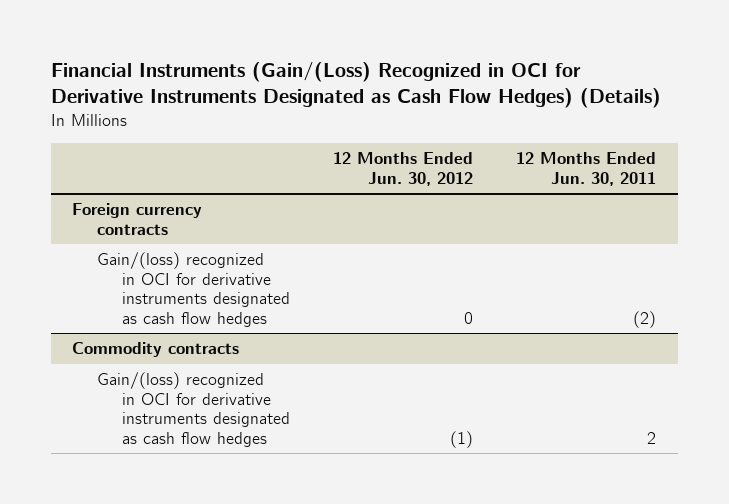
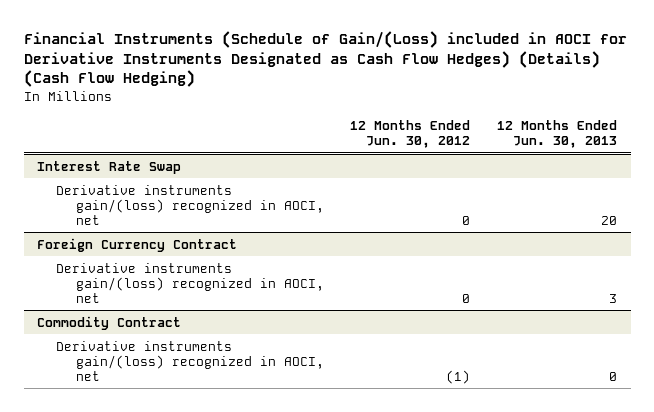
- Financial Instruments (Gain/(Loss) Recognized in OCI for Derivative Instruments Designated as Cash Flow Hedges) (Details)
+ Financial Instruments (Schedule of Gain/(Loss) included in AOCI for Derivative Instruments Designated as Cash Flow Hedges) (Details) (Cash Flow Hedging)
- | 12 Months Ended Jun. 30, 2012 | 12 Months Ended Jun. 30, 2011
+ | 12 Months Ended Jun. 30, 2012 | 12 Months Ended Jun. 30, 2013
- Foreign currency contracts
- Gain/(loss) recognized in OCI for derivative instruments designated as cash flow hedges | 0 | (2)
- Commodity contracts
- Gain/(loss) recognized in OCI for derivative instruments designated as cash flow hedges | (1) | 2
+ Interest Rate Swap
+ Derivative instruments gain/(loss) recognized in AOCI, net | 0 | 20
+ Foreign Currency Contract
+ Derivative instruments gain/(loss) recognized in AOCI, net | 0 | 3
+ Commodity Contract
+ Derivative instruments gain/(loss) recognized in AOCI, net | (1) | 0

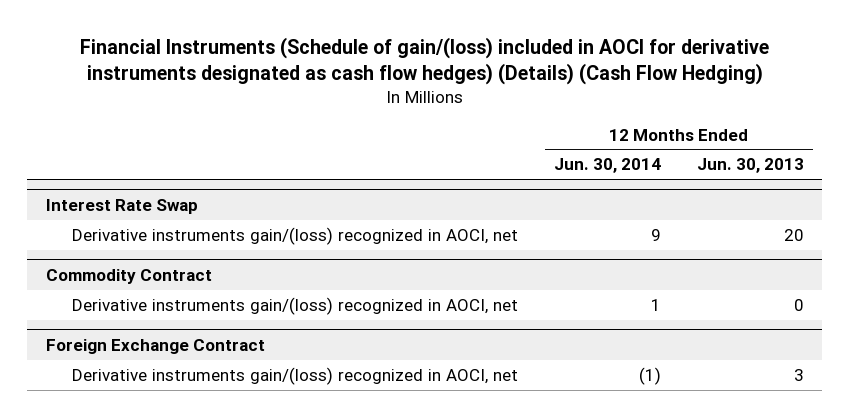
- Financial Instruments (Schedule of Gain/(Loss) included in AOCI for Derivative Instruments Designated as Cash Flow Hedges) (Details) (Cash Flow Hedging)
+ Financial Instruments (Schedule of gain/(loss) included in AOCI for derivative instruments designated as cash flow hedges) (Details) (Cash Flow Hedging)
- | 12 Months Ended Jun. 30, 2012 | 12 Months Ended Jun. 30, 2013
+ | 12 Months Ended Jun. 30, 2014 | 12 Months Ended Jun. 30, 2013
- Foreign Currency Contract
- Derivative instruments gain/(loss) recognized in AOCI, net | 0 | 3
+ Foreign Exchange Contract
+ Derivative instruments gain/(loss) recognized in AOCI, net | (1) | 3

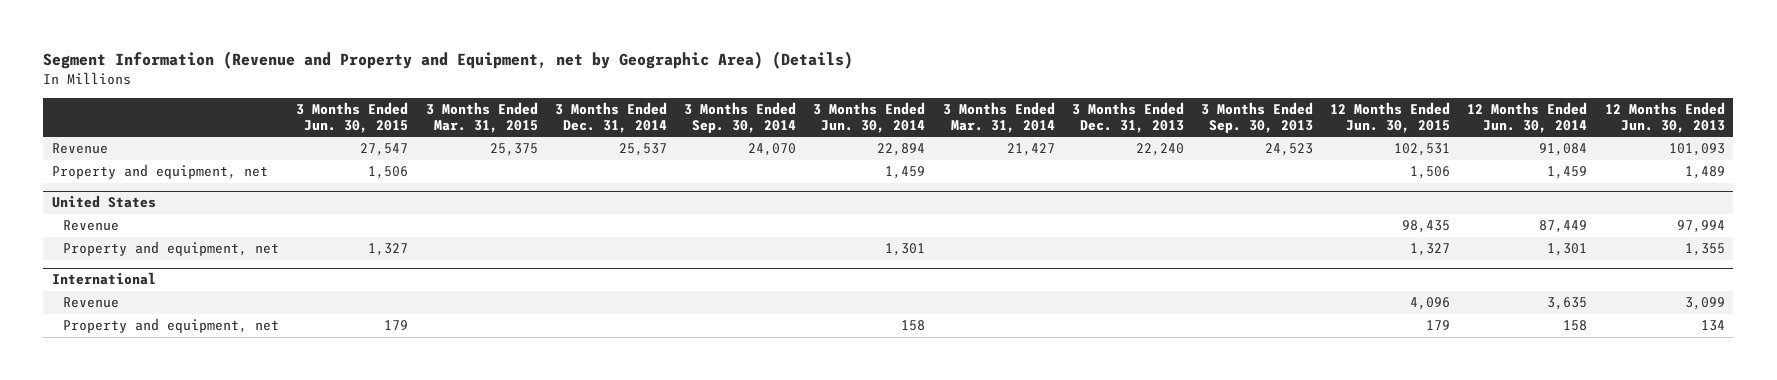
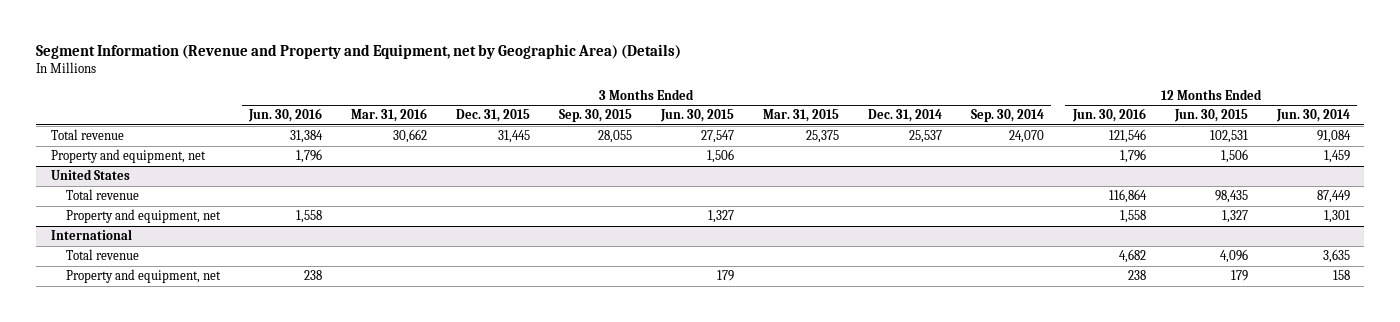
- | 3 Months Ended Jun. 30, 2015 | 3 Months Ended Mar. 31, 2015 | 3 Months Ended Dec. 31, 2014 | 3 Months Ended Sep. 30, 2014 | 3 Months Ended Jun. 30, 2014 | 3 Months Ended Mar. 31, 2014 | 3 Months Ended Dec. 31, 2013 | 3 Months Ended Sep. 30, 2013 | 12 Months Ended Jun. 30, 2015 | 12 Months Ended Jun. 30, 2014 | 12 Months Ended Jun. 30, 2013
+ | 3 Months Ended Jun. 30, 2016 | 3 Months Ended Mar. 31, 2016 | 3 Months Ended Dec. 31, 2015 | 3 Months Ended Sep. 30, 2015 | 3 Months Ended Jun. 30, 2015 | 3 Months Ended Mar. 31, 2015 | 3 Months Ended Dec. 31, 2014 | 3 Months Ended Sep. 30, 2014 | 12 Months Ended Jun. 30, 2016 | 12 Months Ended Jun. 30, 2015 | 12 Months Ended Jun. 30, 2014
- Revenue | 27,547 | 25,375 | 25,537 | 24,070 | 22,894 | 21,427 | 22,240 | 24,523 | 102,531 | 91,084 | 101,093
+ Total revenue | 31,384 | 30,662 | 31,445 | 28,055 | 27,547 | 25,375 | 25,537 | 24,070 | 121,546 | 102,531 | 91,084
@ United States
- Revenue | | | | | | | | | 98,435 | 87,449 | 97,994
+ Total revenue | | | | | | | | | 116,864 | 98,435 | 87,449
@ International
- Revenue | | | | | | | | | 4,096 | 3,635 | 3,099
+ Total revenue | | | | | | | | | 4,682 | 4,096 | 3,635

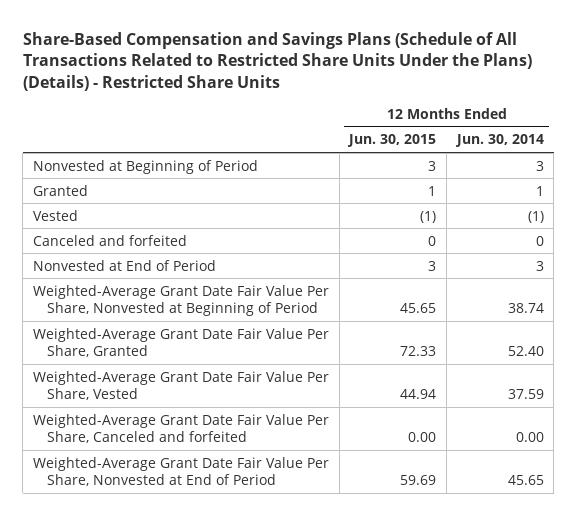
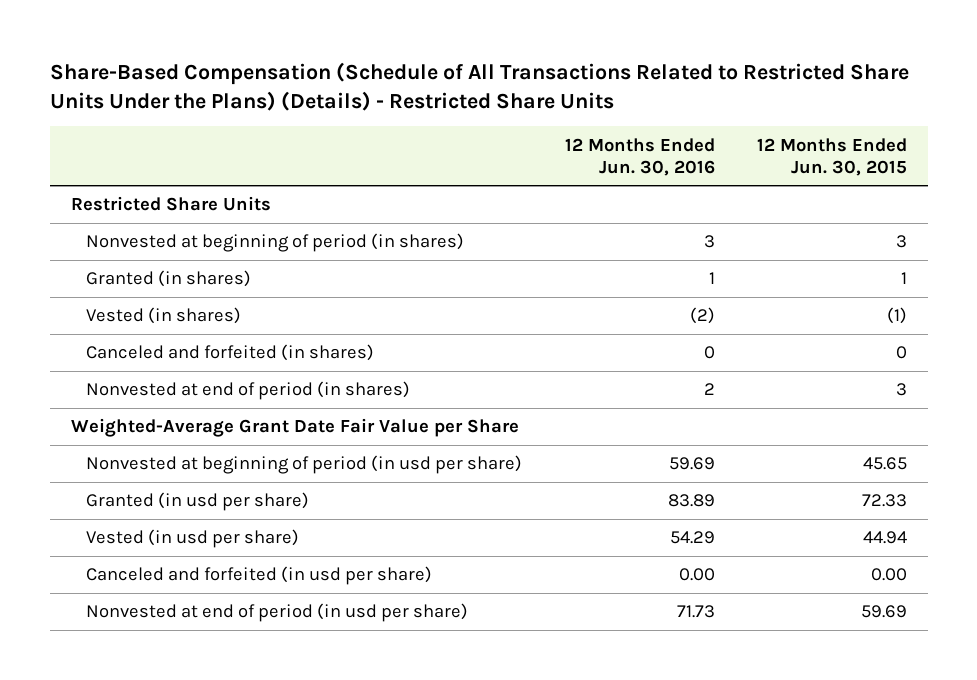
- Share-Based Compensation and Savings Plans (Schedule of All Transactions Related to Restricted Share Units Under the Plans) (Details) - Restricted Share Units
+ Share-Based Compensation (Schedule of All Transactions Related to Restricted Share Units Under the Plans) (Details) - Restricted Share Units
- | 12 Months Ended Jun. 30, 2015 | 12 Months Ended Jun. 30, 2014
+ | 12 Months Ended Jun. 30, 2016 | 12 Months Ended Jun. 30, 2015
- Nonvested at Beginning of Period | 3 | 3
- Granted | 1 | 1
- Vested | (1) | (1)
- Canceled and forfeited | 0 | 0
- Nonvested at End of Period | 3 | 3
- Weighted-Average Grant Date Fair Value Per Share, Nonvested at Beginning of Period | 45.65 | 38.74
- Weighted-Average Grant Date Fair Value Per Share, Granted | 72.33 | 52.40
- Weighted-Average Grant Date Fair Value Per Share, Vested | 44.94 | 37.59
- Weighted-Average Grant Date Fair Value Per Share, Canceled and forfeited | 0.00 | 0.00
- Weighted-Average Grant Date Fair Value Per Share, Nonvested at End of Period | 59.69 | 45.65
+ Restricted Share Units
+ Nonvested at beginning of period (in shares) | 3 | 3
+ Granted (in shares) | 1 | 1
+ Vested (in shares) | (2) | (1)
+ Canceled and forfeited (in shares) | 0 | 0
+ Nonvested at end of period (in shares) | 2 | 3
+ Weighted-Average Grant Date Fair Value per Share
+ Nonvested at beginning of period (in usd per share) | 59.69 | 45.65
+ Granted (in usd per share) | 83.89 | 72.33
+ Vested (in usd per share) | 54.29 | 44.94
+ Canceled and forfeited (in usd per share) | 0.00 | 0.00
+ Nonvested at end of period (in usd per share) | 71.73 | 59.69

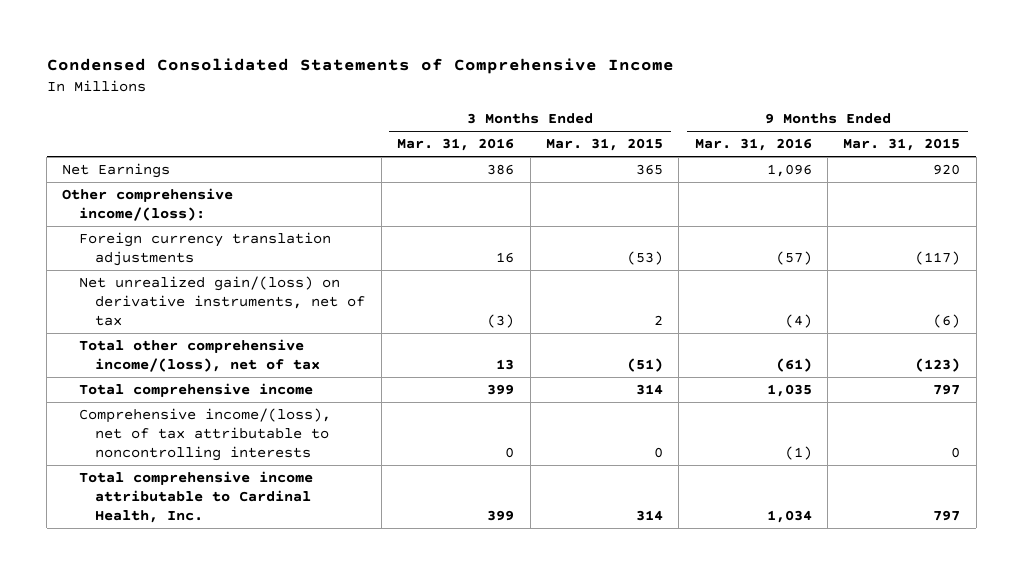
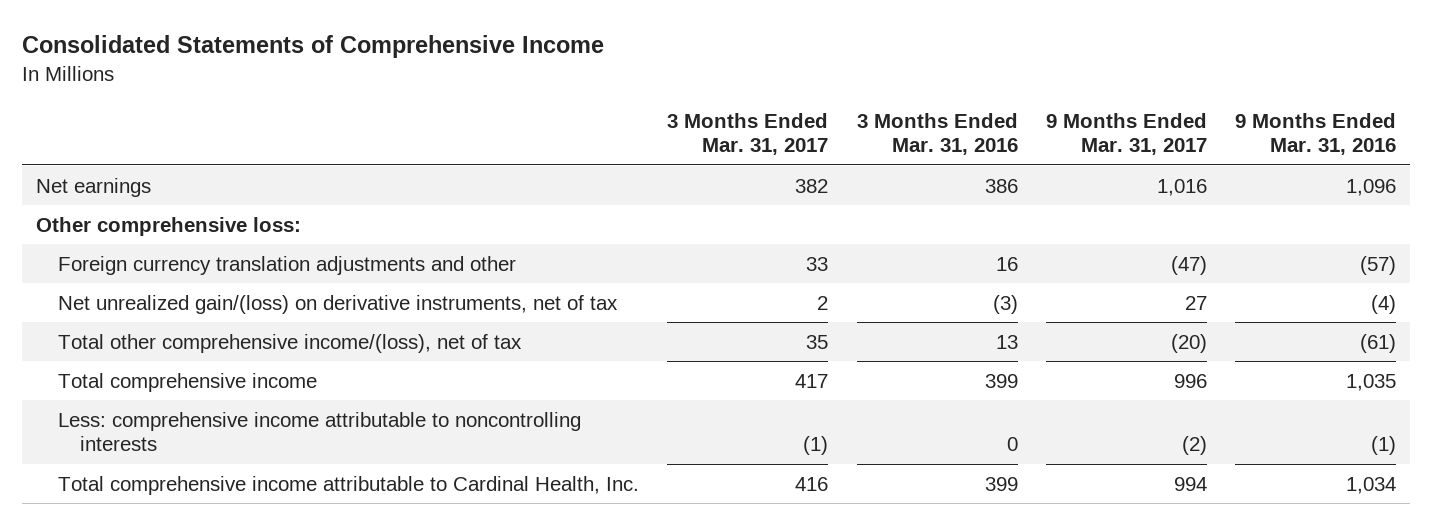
- Condensed Consolidated Statements of Comprehensive Income
+ Consolidated Statements of Comprehensive Income
- | 3 Months Ended Mar. 31, 2016 | 3 Months Ended Mar. 31, 2015 | 9 Months Ended Mar. 31, 2016 | 9 Months Ended Mar. 31, 2015
+ | 3 Months Ended Mar. 31, 2017 | 3 Months Ended Mar. 31, 2016 | 9 Months Ended Mar. 31, 2017 | 9 Months Ended Mar. 31, 2016
- Net Earnings | 386 | 365 | 1,096 | 920
- Other comprehensive income/(loss):
- Foreign currency translation adjustments | 16 | (53) | (57) | (117)
+ Net earnings | 382 | 386 | 1,016 | 1,096
+ Other comprehensive loss:
+ Foreign currency translation adjustments and other | 33 | 16 | (47) | (57)
- Comprehensive income/(loss), net of tax attributable to noncontrolling interests | 0 | 0 | (1) | 0
+ Less: comprehensive income attributable to noncontrolling interests | (1) | 0 | (2) | (1)

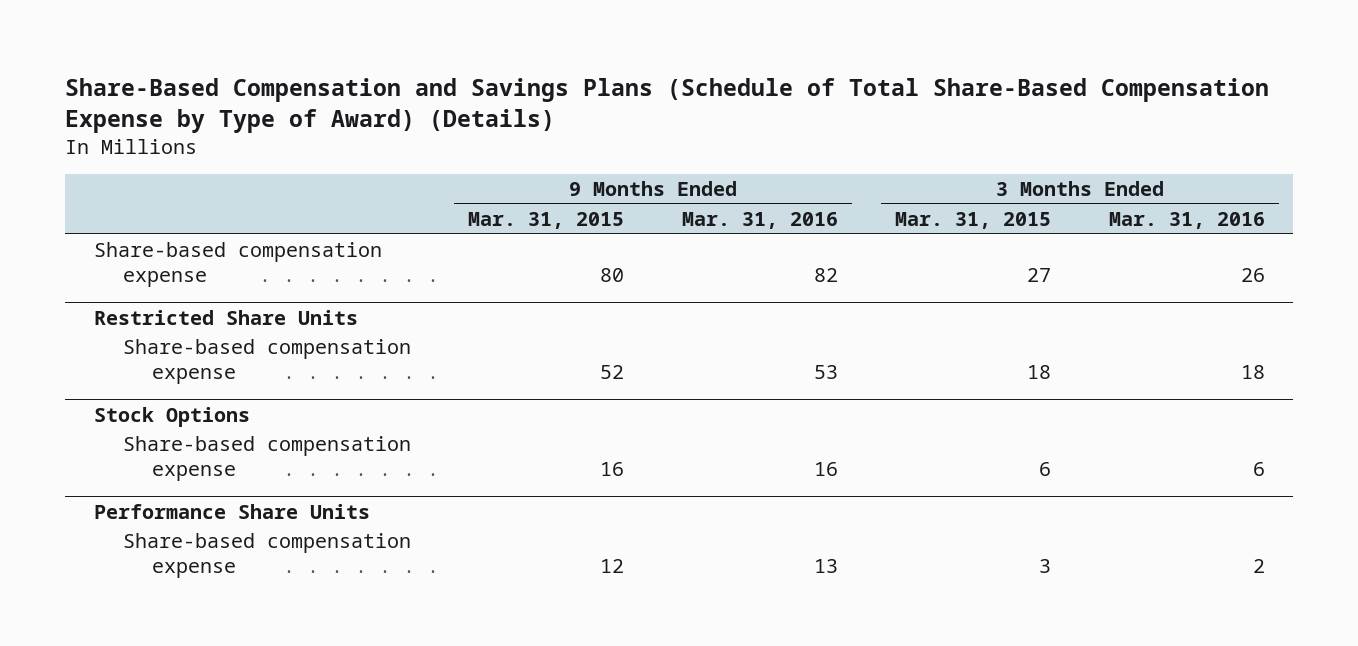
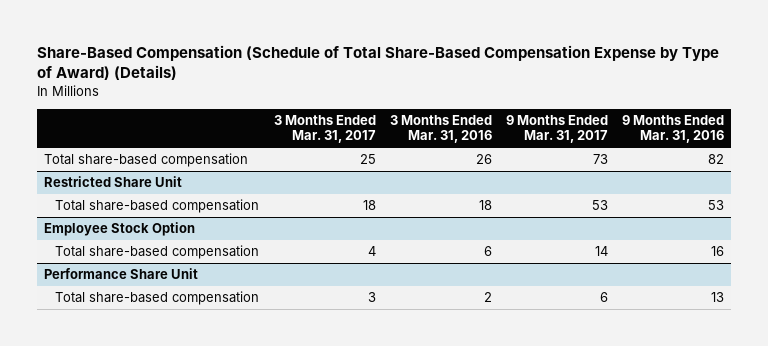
- Share-Based Compensation and Savings Plans (Schedule of Total Share-Based Compensation Expense by Type of Award) (Details)
+ Share-Based Compensation (Schedule of Total Share-Based Compensation Expense by Type of Award) (Details)
- | 9 Months Ended Mar. 31, 2015 | 9 Months Ended Mar. 31, 2016 | 3 Months Ended Mar. 31, 2015 | 3 Months Ended Mar. 31, 2016
+ | 3 Months Ended Mar. 31, 2017 | 3 Months Ended Mar. 31, 2016 | 9 Months Ended Mar. 31, 2017 | 9 Months Ended Mar. 31, 2016
- Share-based compensation expense | 80 | 82 | 27 | 26
- Restricted Share Units
- Share-based compensation expense | 52 | 53 | 18 | 18
- Stock Options
- Share-based compensation expense | 16 | 16 | 6 | 6
- Performance Share Units
- Share-based compensation expense | 12 | 13 | 3 | 2
+ Total share-based compensation | 25 | 26 | 73 | 82
+ Restricted Share Unit
+ Total share-based compensation | 18 | 18 | 53 | 53
+ Employee Stock Option
+ Total share-based compensation | 4 | 6 | 14 | 16
+ Performance Share Unit
+ Total share-based compensation | 3 | 2 | 6 | 13

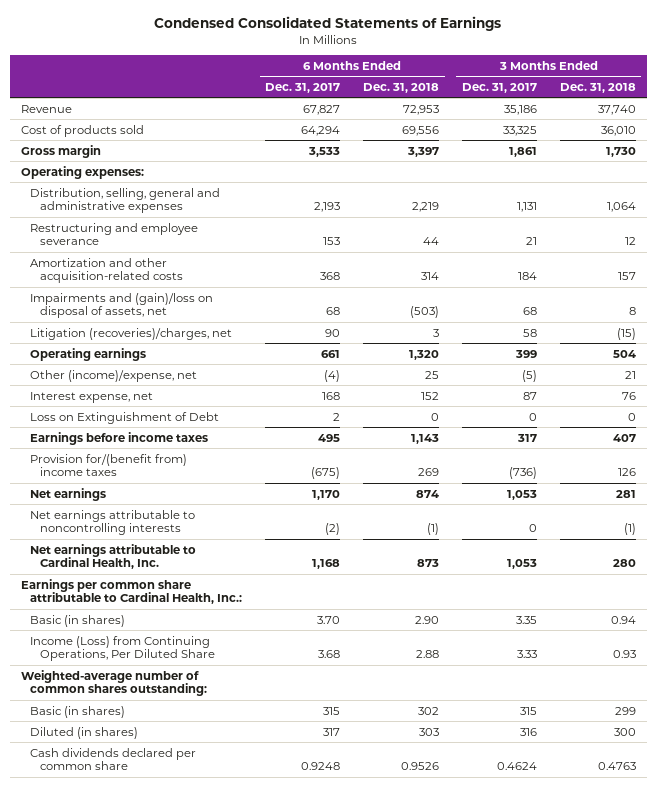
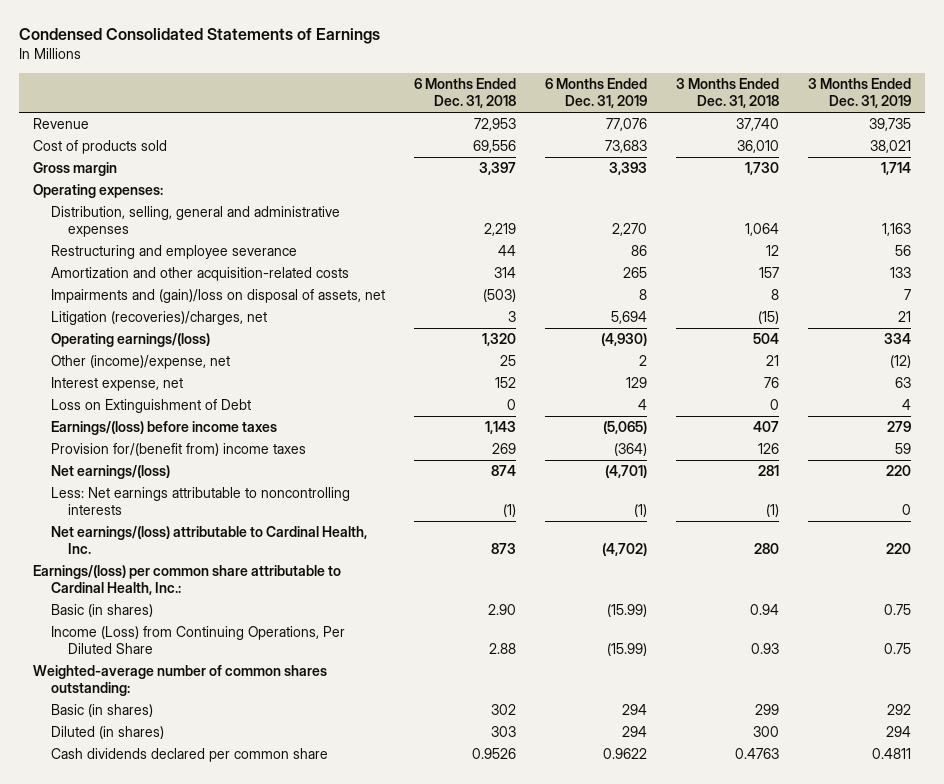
- | 6 Months Ended Dec. 31, 2017 | 6 Months Ended Dec. 31, 2018 | 3 Months Ended Dec. 31, 2017 | 3 Months Ended Dec. 31, 2018
+ | 6 Months Ended Dec. 31, 2018 | 6 Months Ended Dec. 31, 2019 | 3 Months Ended Dec. 31, 2018 | 3 Months Ended Dec. 31, 2019
- Operating earnings | 661 | 1,320 | 399 | 504
+ Operating earnings/(loss) | 1,320 | (4,930) | 504 | 334
- Earnings before income taxes | 495 | 1,143 | 317 | 407
+ Earnings/(loss) before income taxes | 1,143 | (5,065) | 407 | 279
- Net earnings | 1,170 | 874 | 1,053 | 281
- Net earnings attributable to noncontrolling interests | (2) | (1) | 0 | (1)
- Net earnings attributable to Cardinal Health, Inc. | 1,168 | 873 | 1,053 | 280
- Earnings per common share attributable to Cardinal Health, Inc.:
+ Net earnings/(loss) | 874 | (4,701) | 281 | 220
+ Less: Net earnings attributable to noncontrolling interests | (1) | (1) | (1) | 0
+ Net earnings/(loss) attributable to Cardinal Health, Inc. | 873 | (4,702) | 280 | 220
+ Earnings/(loss) per common share attributable to Cardinal Health, Inc.:

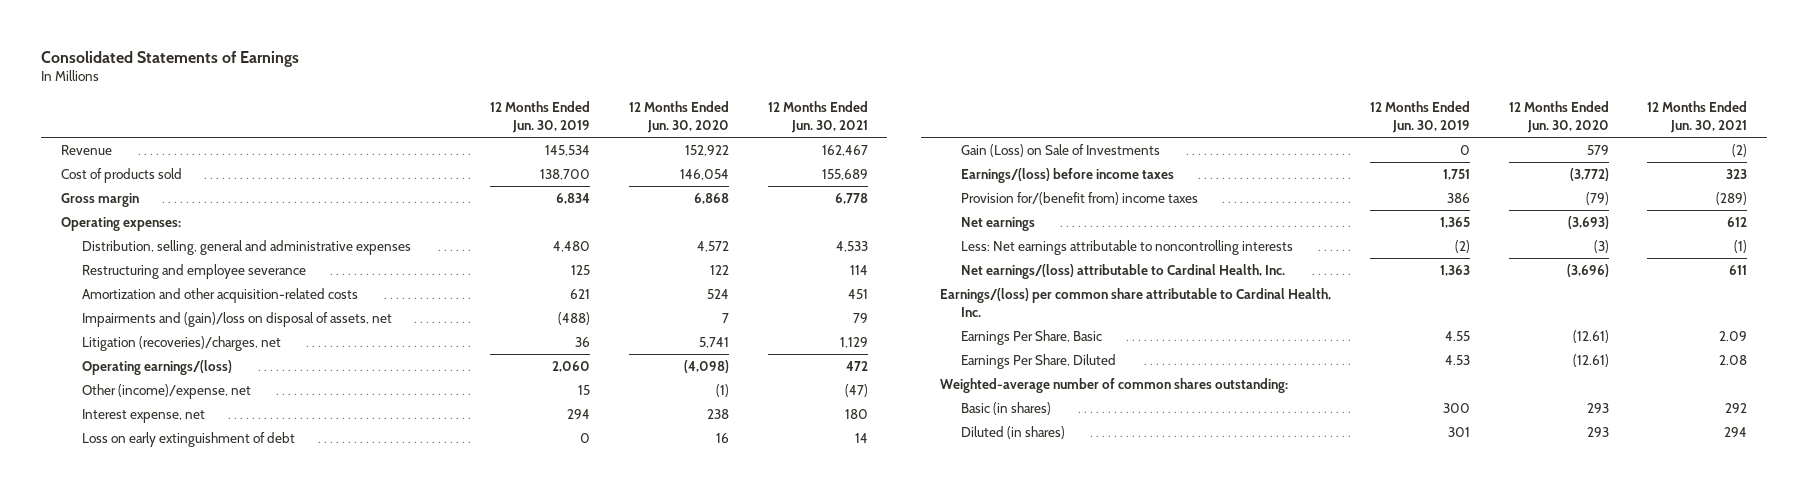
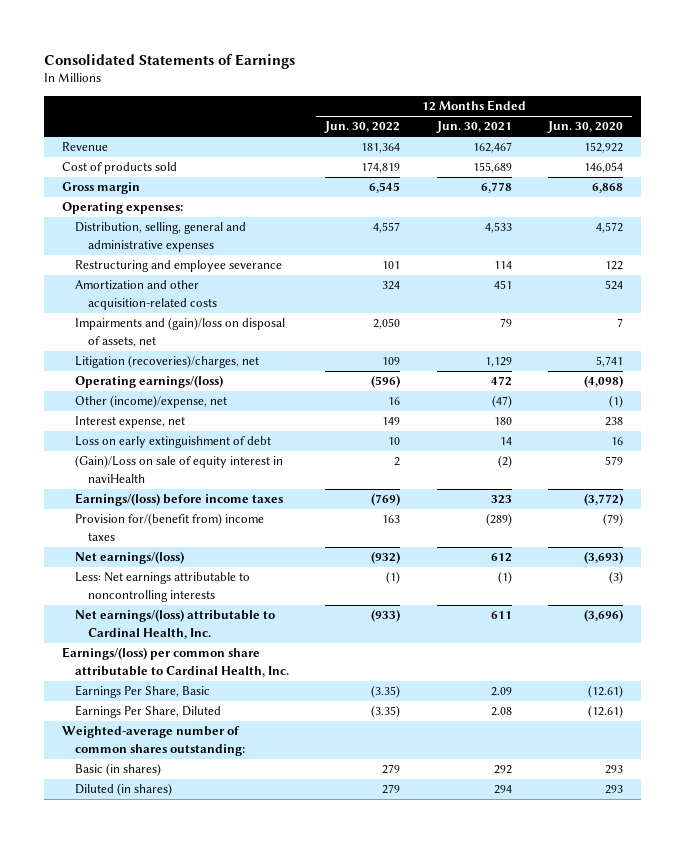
- | 12 Months Ended Jun. 30, 2019 | 12 Months Ended Jun. 30, 2020 | 12 Months Ended Jun. 30, 2021
+ | 12 Months Ended Jun. 30, 2022 | 12 Months Ended Jun. 30, 2021 | 12 Months Ended Jun. 30, 2020
- Gain (Loss) on Sale of Investments | 0 | 579 | (2)
+ (Gain)/Loss on sale of equity interest in naviHealth | 2 | (2) | 579
- Net earnings | 1,365 | (3,693) | 612
+ Net earnings/(loss) | (932) | 612 | (3,693)

